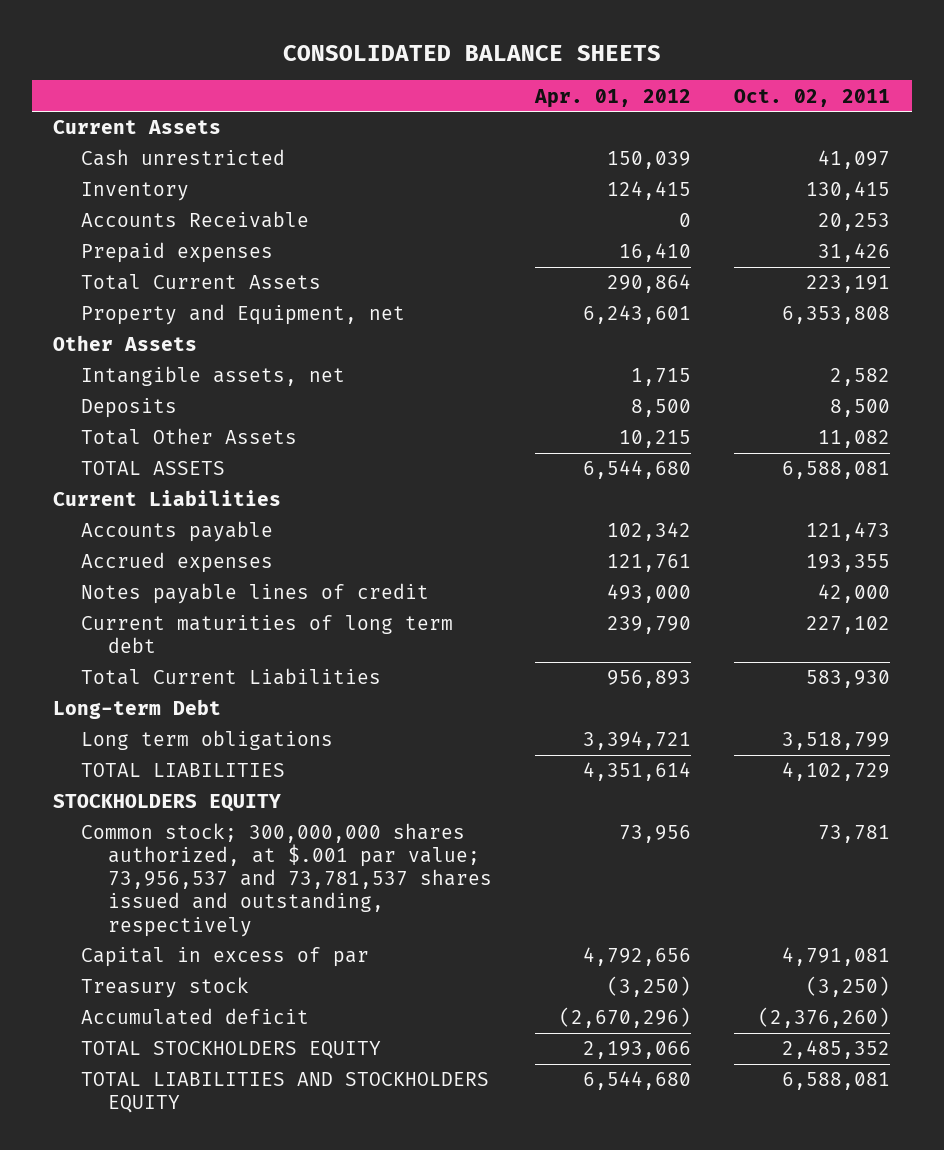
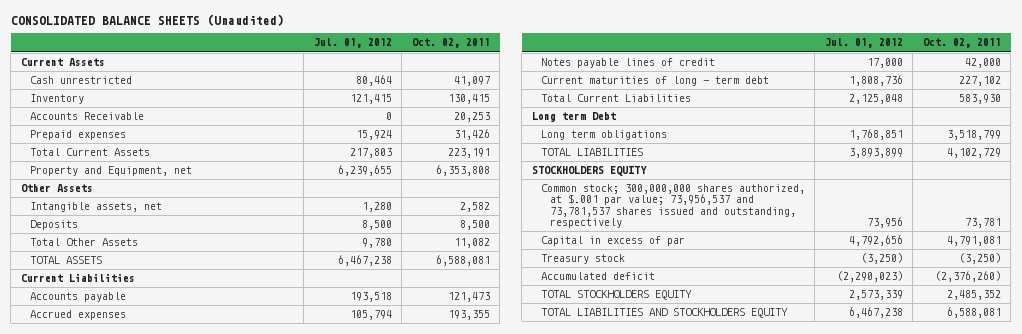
- CONSOLIDATED BALANCE SHEETS
+ CONSOLIDATED BALANCE SHEETS (Unaudited)
- | Apr. 01, 2012 | Oct. 02, 2011
+ | Jul. 01, 2012 | Oct. 02, 2011
- Current maturities of long term debt | 239,790 | 227,102
+ Current maturities of long - term debt | 1,808,736 | 227,102
- Long-term Debt
+ Long term Debt

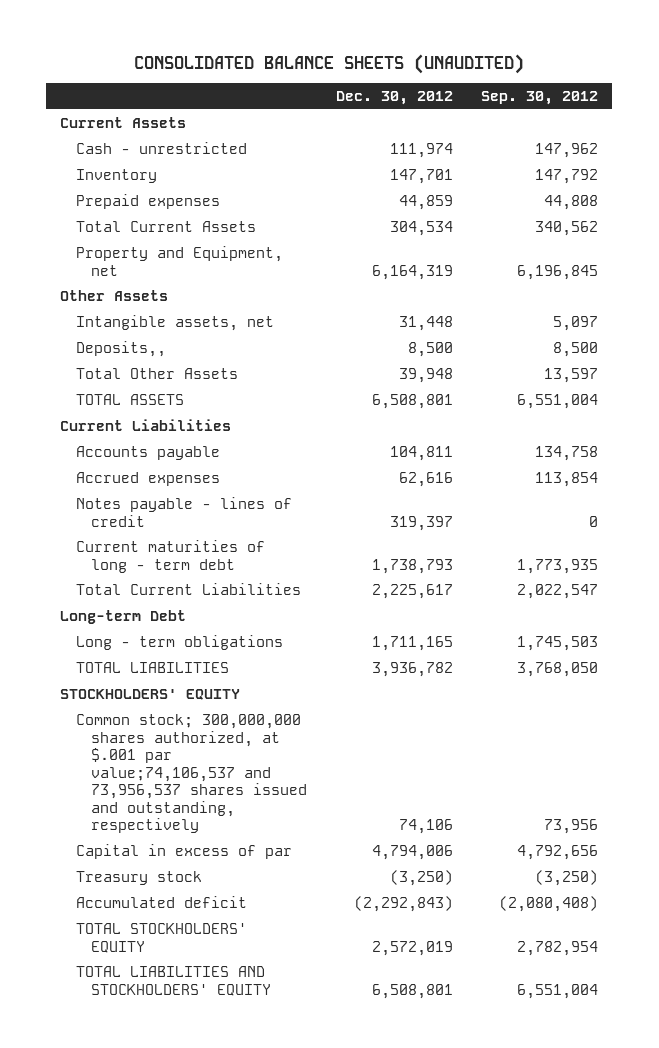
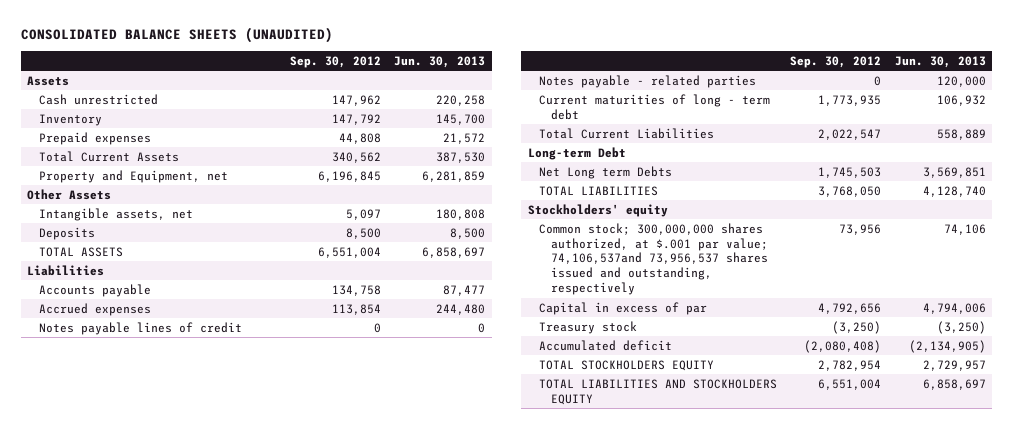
- | Dec. 30, 2012 | Sep. 30, 2012
+ | Sep. 30, 2012 | Jun. 30, 2013
- Current Assets
- Cash - unrestricted | 111,974 | 147,962
+ Assets
+ Cash unrestricted | 147,962 | 220,258
- Deposits,, | 8,500 | 8,500
- Total Other Assets | 39,948 | 13,597
+ Deposits | 8,500 | 8,500
- Current Liabilities
+ Liabilities
- Notes payable - lines of credit | 319,397 | 0
+ Notes payable lines of credit | 0 | 0
+ Notes payable - related parties | 0 | 120,000
- Long - term obligations | 1,711,165 | 1,745,503
+ Net Long term Debts | 1,745,503 | 3,569,851
- STOCKHOLDERS' EQUITY
- Common stock; 300,000,000 shares authorized, at $.001 par value;74,106,537 and 73,956,537 shares issued and outstanding, respectively | 74,106 | 73,956
+ Stockholders' equity
+ Common stock; 300,000,000 shares authorized, at $.001 par value; 74,106,537and 73,956,537 shares issued and outstanding, respectively | 73,956 | 74,106
- TOTAL STOCKHOLDERS' EQUITY | 2,572,019 | 2,782,954
- TOTAL LIABILITIES AND STOCKHOLDERS' EQUITY | 6,508,801 | 6,551,004
+ TOTAL STOCKHOLDERS EQUITY | 2,782,954 | 2,729,957
+ TOTAL LIABILITIES AND STOCKHOLDERS EQUITY | 6,551,004 | 6,858,697

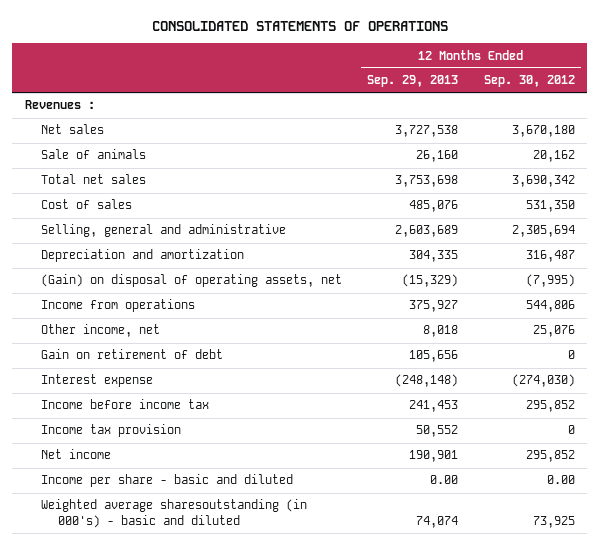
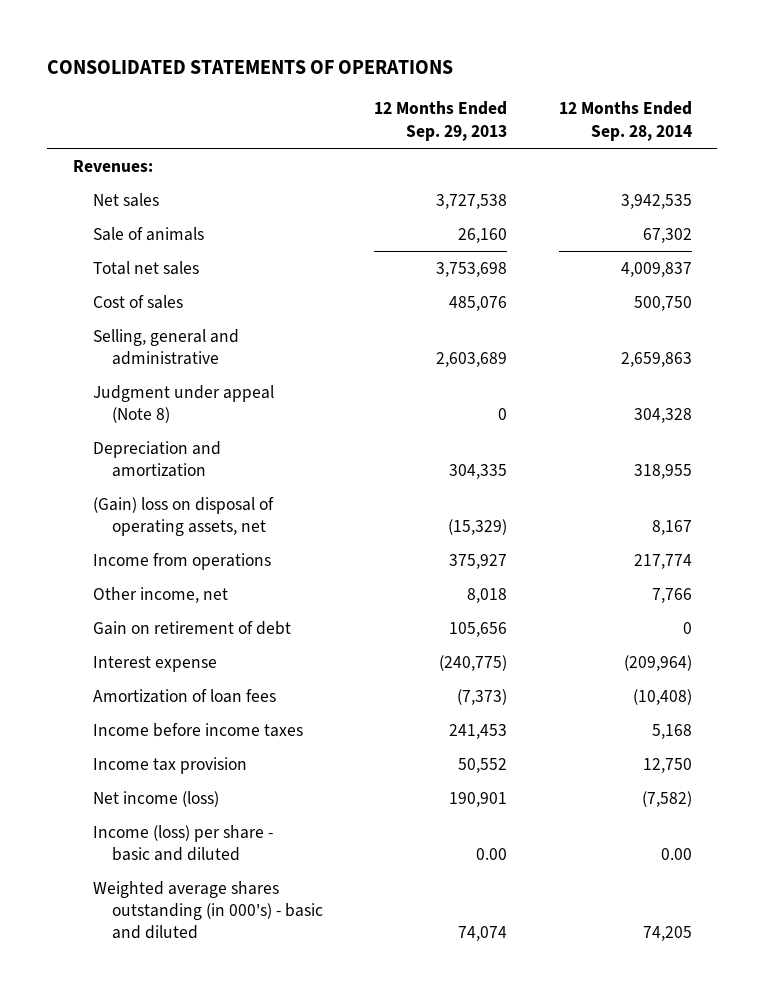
- | 12 Months Ended Sep. 29, 2013 | 12 Months Ended Sep. 30, 2012
+ | 12 Months Ended Sep. 29, 2013 | 12 Months Ended Sep. 28, 2014
- Revenues :
+ Revenues:
+ Judgment under appeal (Note 8) | 0 | 304,328
- (Gain) on disposal of operating assets, net | (15,329) | (7,995)
+ (Gain) loss on disposal of operating assets, net | (15,329) | 8,167
- Interest expense | (248,148) | (274,030)
- Income before income tax | 241,453 | 295,852
+ Interest expense | (240,775) | (209,964)
+ Amortization of loan fees | (7,373) | (10,408)
+ Income before income taxes | 241,453 | 5,168
- Net income | 190,901 | 295,852
- Income per share - basic and diluted | 0.00 | 0.00
- Weighted average sharesoutstanding (in 000's) - basic and diluted | 74,074 | 73,925
+ Net income (loss) | 190,901 | (7,582)
+ Income (loss) per share - basic and diluted | 0.00 | 0.00
+ Weighted average shares outstanding (in 000's) - basic and diluted | 74,074 | 74,205

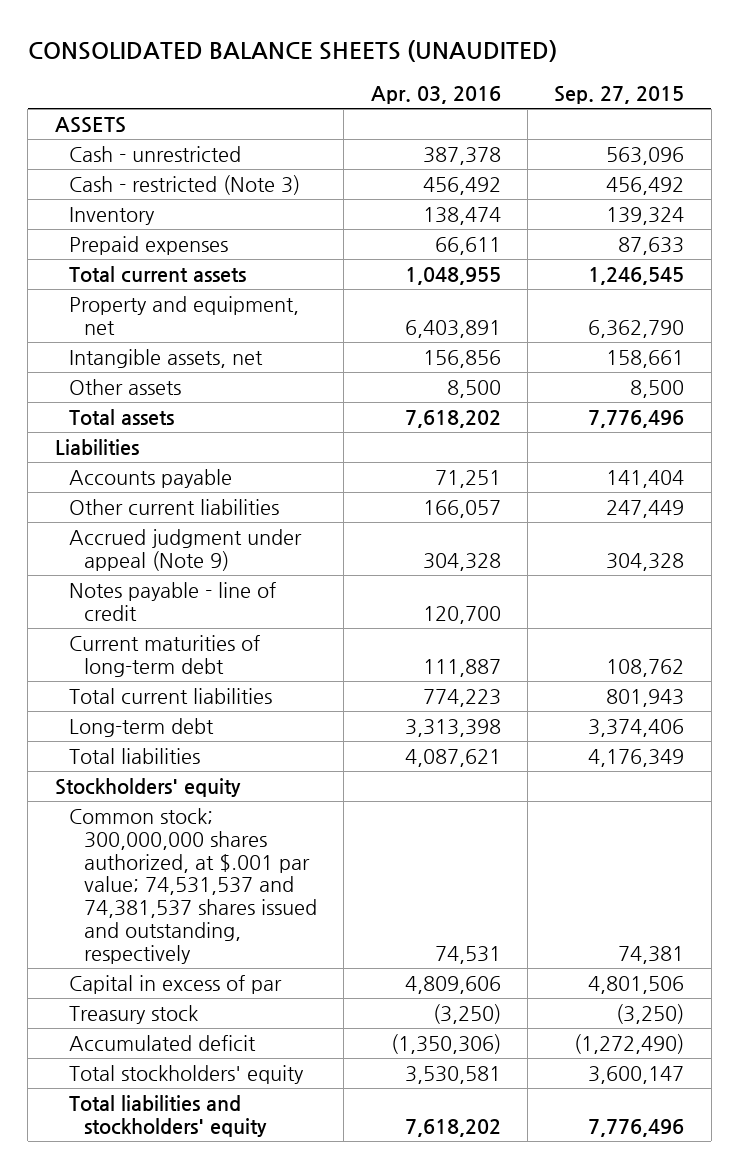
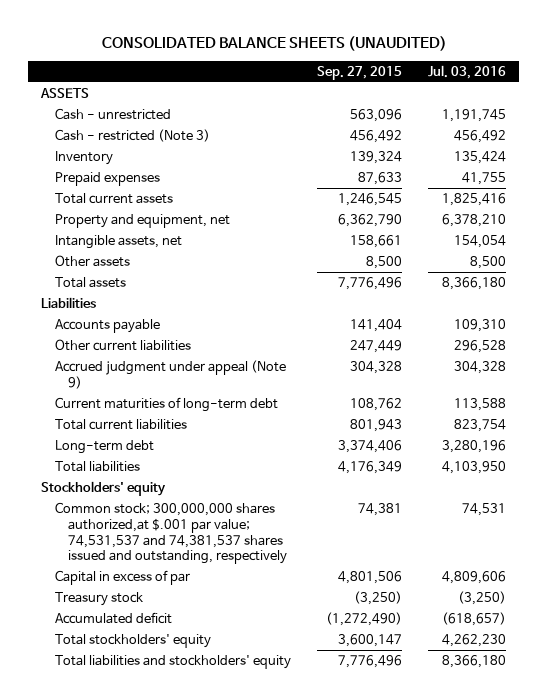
- | Apr. 03, 2016 | Sep. 27, 2015
+ | Sep. 27, 2015 | Jul. 03, 2016
- Notes payable - line of credit | 120,700 |
- Common stock; 300,000,000 shares authorized, at $.001 par value; 74,531,537 and 74,381,537 shares issued and outstanding, respectively | 74,531 | 74,381
+ Common stock; 300,000,000 shares authorized,at $.001 par value; 74,531,537 and 74,381,537 shares issued and outstanding, respectively | 74,381 | 74,531

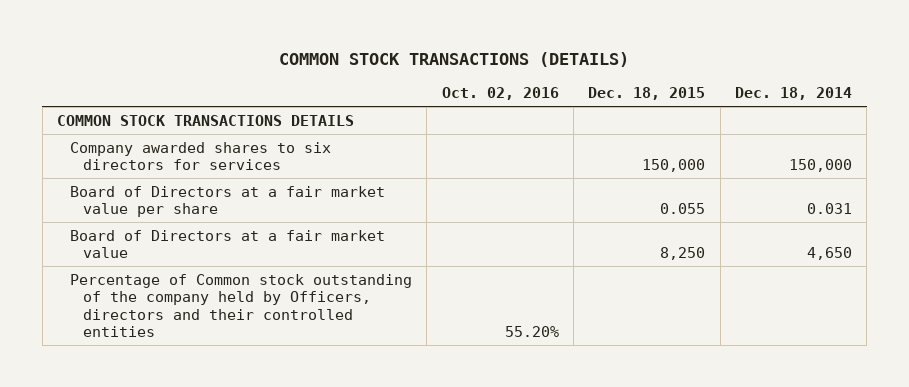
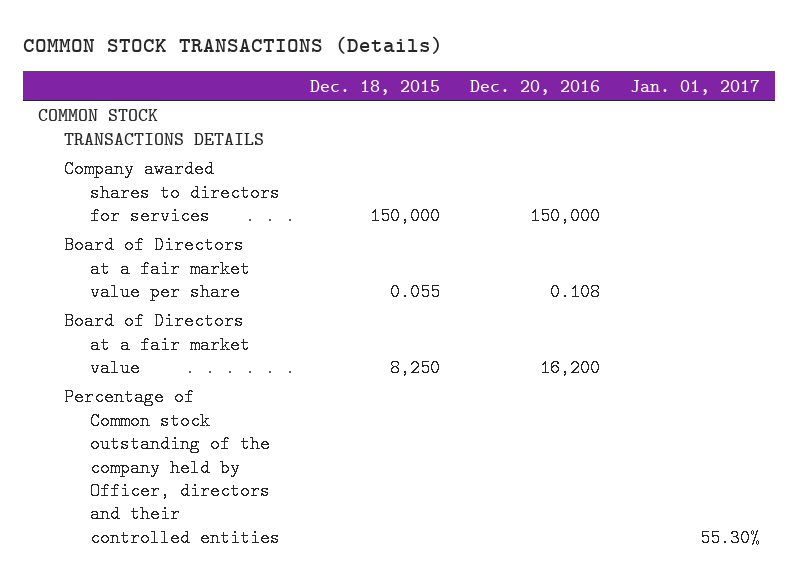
- COMMON STOCK TRANSACTIONS (DETAILS)
+ COMMON STOCK TRANSACTIONS (Details)
- | Oct. 02, 2016 | Dec. 18, 2015 | Dec. 18, 2014
+ | Dec. 18, 2015 | Dec. 20, 2016 | Jan. 01, 2017
- Company awarded shares to six directors for services | | 150,000 | 150,000
+ Company awarded shares to directors for services | 150,000 | 150,000 |
- Percentage of Common stock outstanding of the company held by Officers, directors and their controlled entities | 55.20% | |
+ Percentage of Common stock outstanding of the company held by Officer, directors and their controlled entities | | | 55.30%

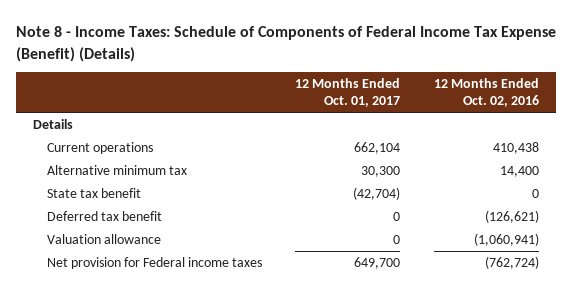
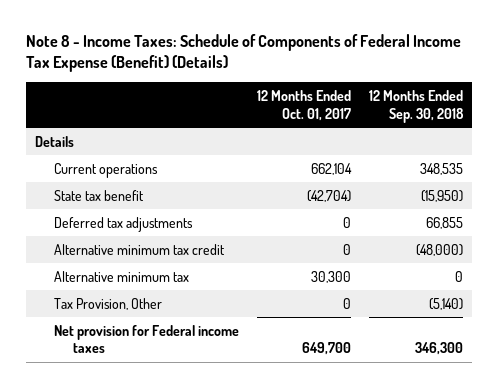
- | 12 Months Ended Oct. 01, 2017 | 12 Months Ended Oct. 02, 2016
+ | 12 Months Ended Oct. 01, 2017 | 12 Months Ended Sep. 30, 2018
- Deferred tax benefit | 0 | (126,621)
- Valuation allowance | 0 | (1,060,941)
+ Deferred tax adjustments | 0 | 66,855
+ Alternative minimum tax credit | 0 | (48,000)
moved down: Alternative minimum tax | 30,300 | 0
+ Tax Provision, Other | 0 | (5,140)

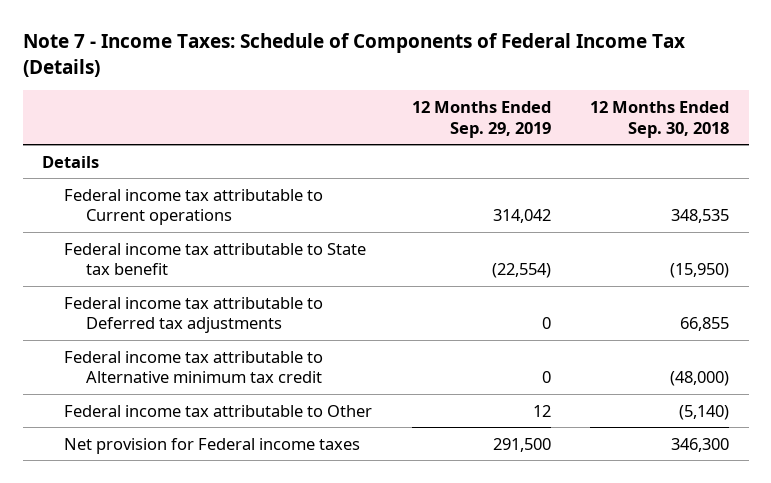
- Note 8 - Income Taxes: Schedule of Components of Federal Income Tax Expense (Benefit) (Details)
+ Note 7 - Income Taxes: Schedule of Components of Federal Income Tax (Details)
- | 12 Months Ended Oct. 01, 2017 | 12 Months Ended Sep. 30, 2018
+ | 12 Months Ended Sep. 29, 2019 | 12 Months Ended Sep. 30, 2018
- Current operations | 662,104 | 348,535
- State tax benefit | (42,704) | (15,950)
- Deferred tax adjustments | 0 | 66,855
- Alternative minimum tax credit | 0 | (48,000)
- Alternative minimum tax | 30,300 | 0
- Tax Provision, Other | 0 | (5,140)
+ Federal income tax attributable to Current operations | 314,042 | 348,535
+ Federal income tax attributable to State tax benefit | (22,554) | (15,950)
+ Federal income tax attributable to Deferred tax adjustments | 0 | 66,855
+ Federal income tax attributable to Alternative minimum tax credit | 0 | (48,000)
+ Federal income tax attributable to Other | 12 | (5,140)

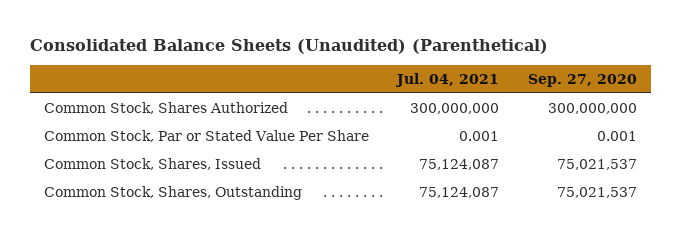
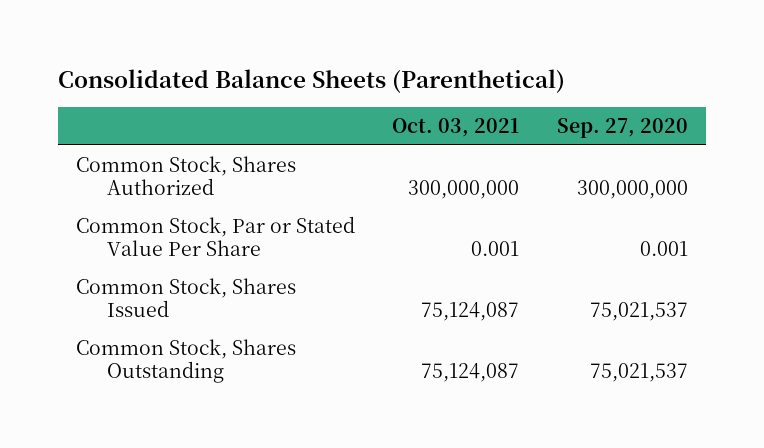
- Consolidated Balance Sheets (Unaudited) (Parenthetical)
+ Consolidated Balance Sheets (Parenthetical)
- | Jul. 04, 2021 | Sep. 27, 2020
+ | Oct. 03, 2021 | Sep. 27, 2020
- Common Stock, Shares, Issued | 75,124,087 | 75,021,537
- Common Stock, Shares, Outstanding | 75,124,087 | 75,021,537
+ Common Stock, Shares Issued | 75,124,087 | 75,021,537
+ Common Stock, Shares Outstanding | 75,124,087 | 75,021,537

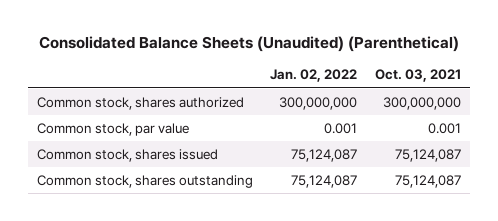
- Consolidated Balance Sheets (Parenthetical)
+ Consolidated Balance Sheets (Unaudited) (Parenthetical)
- | Oct. 03, 2021 | Sep. 27, 2020
+ | Jan. 02, 2022 | Oct. 03, 2021
- Common Stock, Shares Authorized | 300,000,000 | 300,000,000
- Common Stock, Par or Stated Value Per Share | 0.001 | 0.001
- Common Stock, Shares Issued | 75,124,087 | 75,021,537
- Common Stock, Shares Outstanding | 75,124,087 | 75,021,537
+ Common stock, shares authorized | 300,000,000 | 300,000,000
+ Common stock, par value | 0.001 | 0.001
+ Common stock, shares issued | 75,124,087 | 75,124,087
+ Common stock, shares outstanding | 75,124,087 | 75,124,087

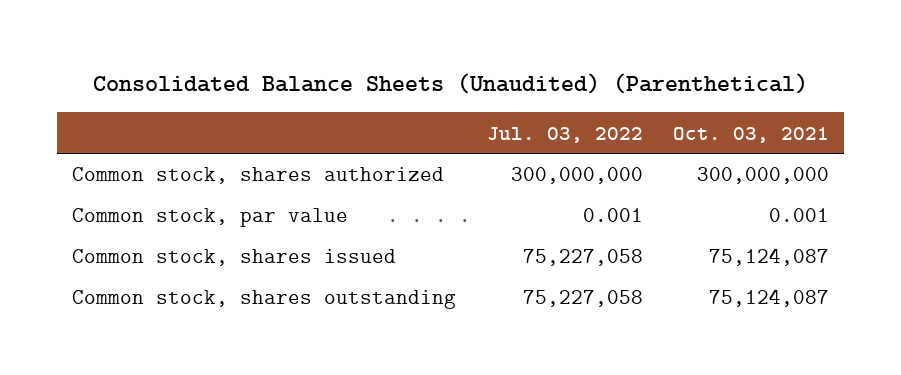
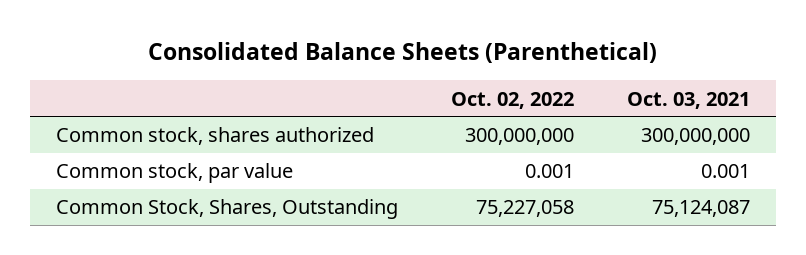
- Consolidated Balance Sheets (Unaudited) (Parenthetical)
+ Consolidated Balance Sheets (Parenthetical)
- | Jul. 03, 2022 | Oct. 03, 2021
+ | Oct. 02, 2022 | Oct. 03, 2021
- Common stock, shares issued | 75,227,058 | 75,124,087
- Common stock, shares outstanding | 75,227,058 | 75,124,087
+ Common Stock, Shares, Outstanding | 75,227,058 | 75,124,087

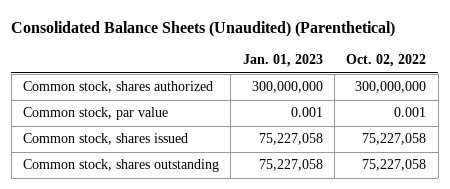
- Consolidated Balance Sheets (Parenthetical)
+ Consolidated Balance Sheets (Unaudited) (Parenthetical)
- | Oct. 02, 2022 | Oct. 03, 2021
+ | Jan. 01, 2023 | Oct. 02, 2022
- Common Stock, Shares, Outstanding | 75,227,058 | 75,124,087
+ Common stock, shares issued | 75,227,058 | 75,227,058
+ Common stock, shares outstanding | 75,227,058 | 75,227,058

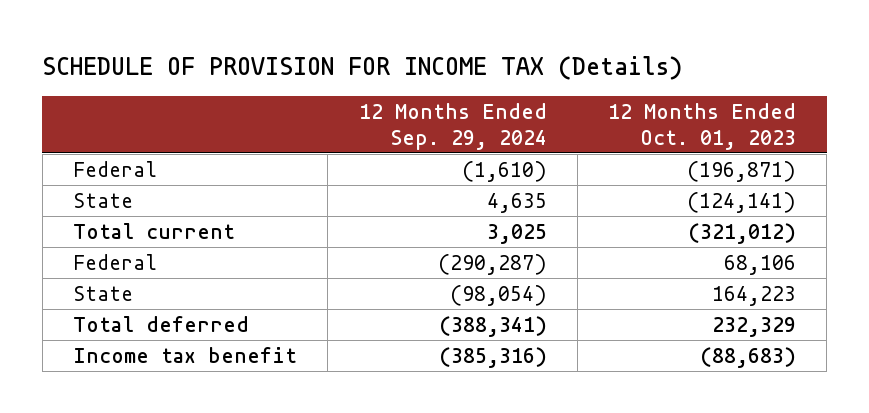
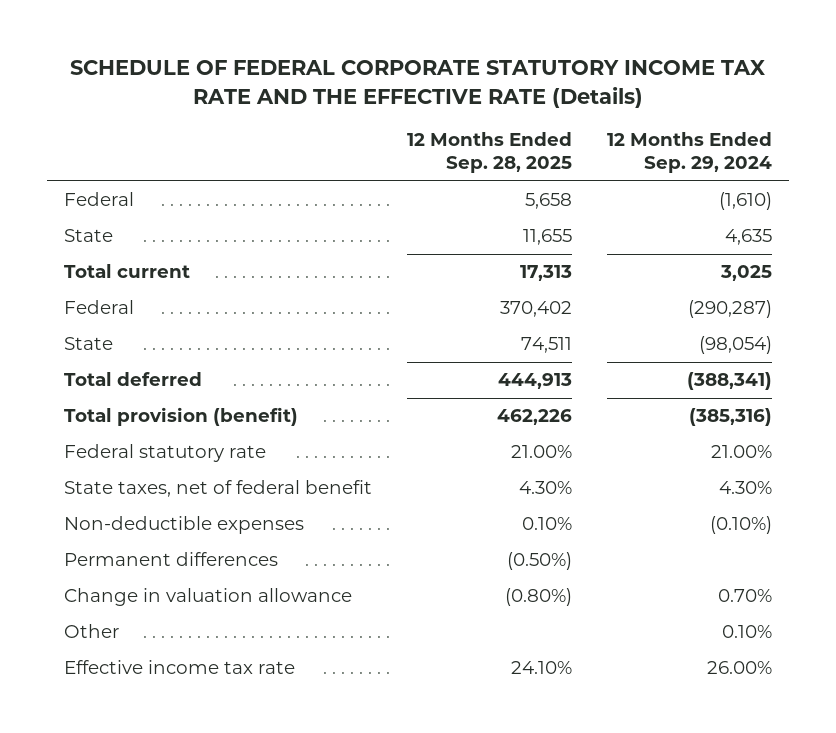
- SCHEDULE OF PROVISION FOR INCOME TAX (Details)
+ SCHEDULE OF FEDERAL CORPORATE STATUTORY INCOME TAX RATE AND THE EFFECTIVE RATE (Details)
- | 12 Months Ended Sep. 29, 2024 | 12 Months Ended Oct. 01, 2023
+ | 12 Months Ended Sep. 28, 2025 | 12 Months Ended Sep. 29, 2024
- Income tax benefit | (385,316) | (88,683)
+ Total provision (benefit) | 462,226 | (385,316)
+ Federal statutory rate | 21.00% | 21.00%
+ State taxes, net of federal benefit | 4.30% | 4.30%
+ Non-deductible expenses | 0.10% | (0.10%)
+ Permanent differences | (0.50%) |
+ Change in valuation allowance | (0.80%) | 0.70%
+ Other | | 0.10%
+ Effective income tax rate | 24.10% | 26.00%

